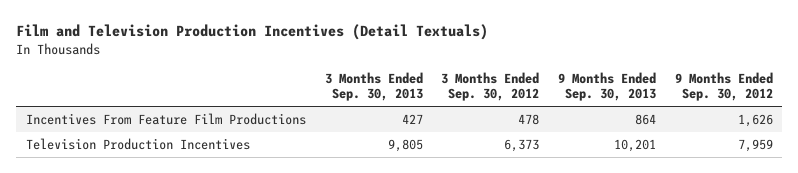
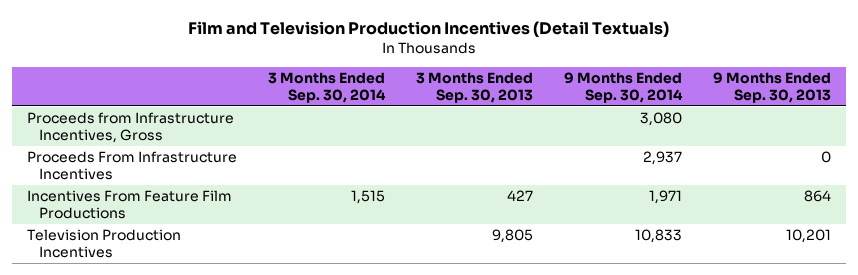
- | 3 Months Ended Sep. 30, 2013 | 3 Months Ended Sep. 30, 2012 | 9 Months Ended Sep. 30, 2013 | 9 Months Ended Sep. 30, 2012
+ | 3 Months Ended Sep. 30, 2014 | 3 Months Ended Sep. 30, 2013 | 9 Months Ended Sep. 30, 2014 | 9 Months Ended Sep. 30, 2013
+ Proceeds from Infrastructure Incentives, Gross | | | 3,080 |
+ Proceeds From Infrastructure Incentives | | | 2,937 | 0

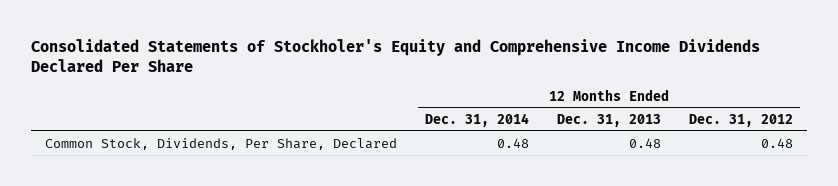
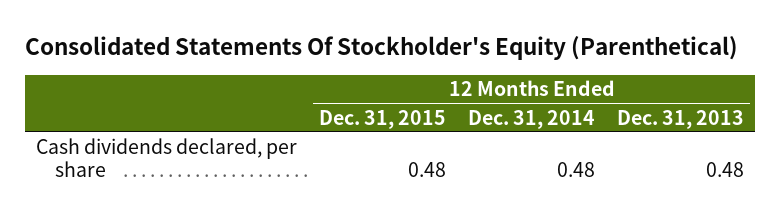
- Consolidated Statements of Stockholer's Equity and Comprehensive Income Dividends Declared Per Share
+ Consolidated Statements Of Stockholder's Equity (Parenthetical)
- | 12 Months Ended Dec. 31, 2014 | 12 Months Ended Dec. 31, 2013 | 12 Months Ended Dec. 31, 2012
+ | 12 Months Ended Dec. 31, 2015 | 12 Months Ended Dec. 31, 2014 | 12 Months Ended Dec. 31, 2013
- Common Stock, Dividends, Per Share, Declared | 0.48 | 0.48 | 0.48
+ Cash dividends declared, per share | 0.48 | 0.48 | 0.48

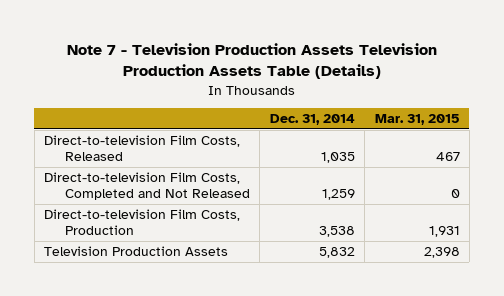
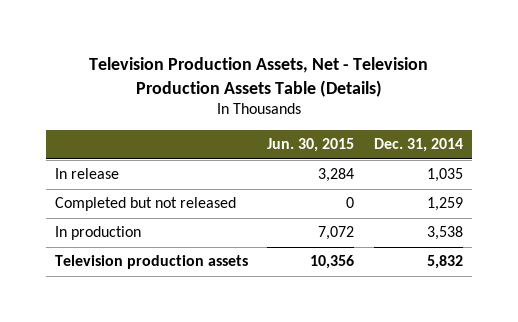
- Note 7 - Television Production Assets Television Production Assets Table (Details)
+ Television Production Assets, Net - Television Production Assets Table (Details)
- | Dec. 31, 2014 | Mar. 31, 2015
+ | Jun. 30, 2015 | Dec. 31, 2014
- Direct-to-television Film Costs, Released | 1,035 | 467
- Direct-to-television Film Costs, Completed and Not Released | 1,259 | 0
- Direct-to-television Film Costs, Production | 3,538 | 1,931
- Television Production Assets | 5,832 | 2,398
+ In release | 3,284 | 1,035
+ Completed but not released | 0 | 1,259
+ In production | 7,072 | 3,538
+ Television production assets | 10,356 | 5,832

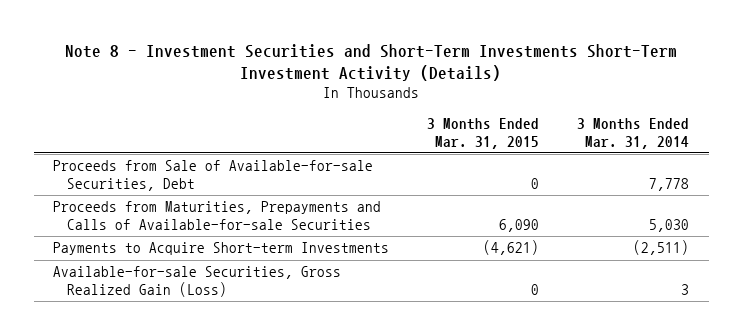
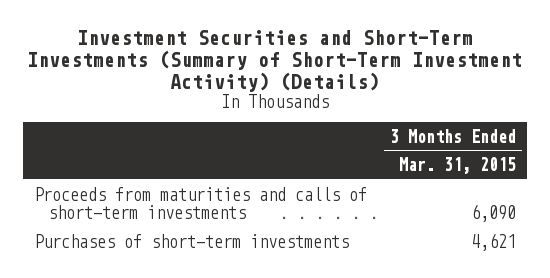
- Note 8 - Investment Securities and Short-Term Investments Short-Term Investment Activity (Details)
+ Investment Securities and Short-Term Investments (Summary of Short-Term Investment Activity) (Details)
- | 3 Months Ended Mar. 31, 2015 | 3 Months Ended Mar. 31, 2014
+ | 3 Months Ended Mar. 31, 2015
- Proceeds from Sale of Available-for-sale Securities, Debt | 0 | 7,778
- Proceeds from Maturities, Prepayments and Calls of Available-for-sale Securities | 6,090 | 5,030
- Payments to Acquire Short-term Investments | (4,621) | (2,511)
- Available-for-sale Securities, Gross Realized Gain (Loss) | 0 | 3
+ Proceeds from maturities and calls of short-term investments | 6,090
+ Purchases of short-term investments | 4,621

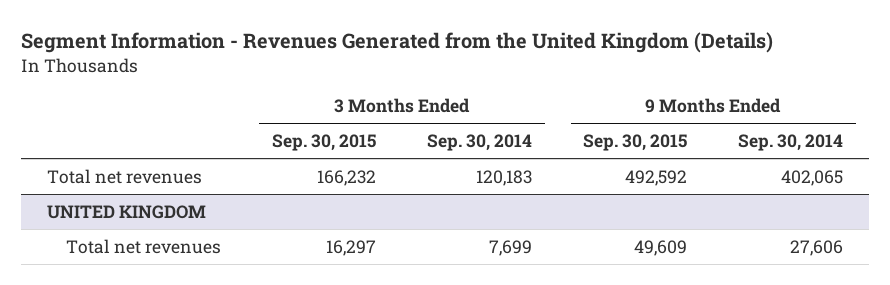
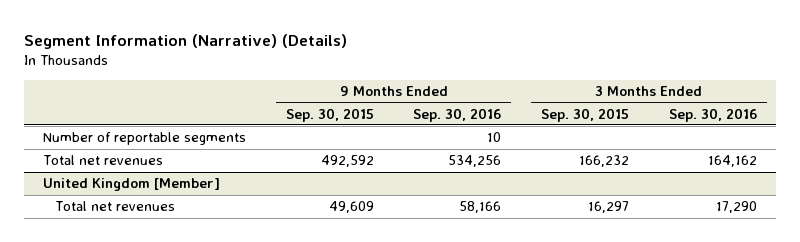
- Segment Information - Revenues Generated from the United Kingdom (Details)
+ Segment Information (Narrative) (Details)
- | 3 Months Ended Sep. 30, 2015 | 3 Months Ended Sep. 30, 2014 | 9 Months Ended Sep. 30, 2015 | 9 Months Ended Sep. 30, 2014
+ | 9 Months Ended Sep. 30, 2015 | 9 Months Ended Sep. 30, 2016 | 3 Months Ended Sep. 30, 2015 | 3 Months Ended Sep. 30, 2016
+ Number of reportable segments | | 10 | |
- UNITED KINGDOM
+ United Kingdom [Member]

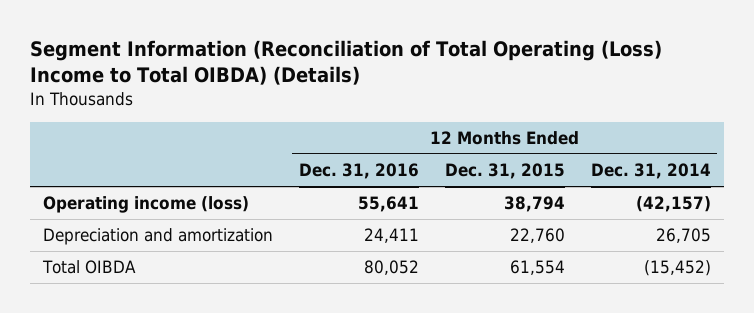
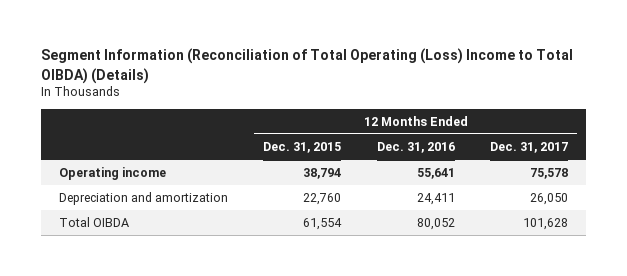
- | 12 Months Ended Dec. 31, 2016 | 12 Months Ended Dec. 31, 2015 | 12 Months Ended Dec. 31, 2014
+ | 12 Months Ended Dec. 31, 2015 | 12 Months Ended Dec. 31, 2016 | 12 Months Ended Dec. 31, 2017
- Operating income (loss) | 55,641 | 38,794 | (42,157)
+ Operating income | 38,794 | 55,641 | 75,578

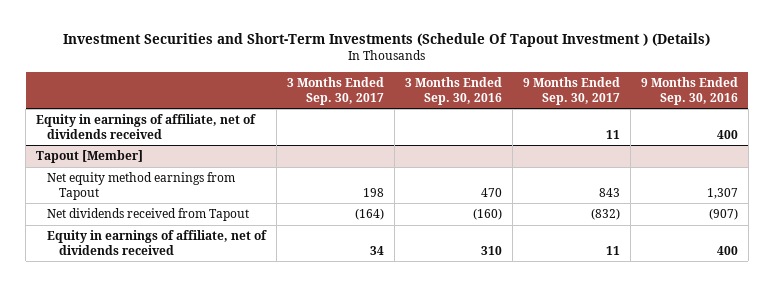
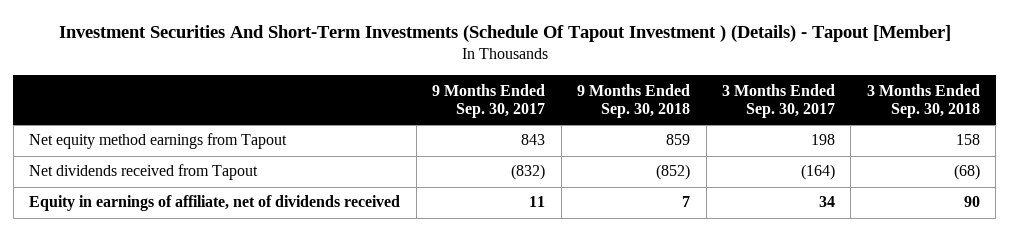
- Investment Securities and Short-Term Investments (Schedule Of Tapout Investment ) (Details)
+ Investment Securities And Short-Term Investments (Schedule Of Tapout Investment ) (Details) - Tapout [Member]
- | 3 Months Ended Sep. 30, 2017 | 3 Months Ended Sep. 30, 2016 | 9 Months Ended Sep. 30, 2017 | 9 Months Ended Sep. 30, 2016
+ | 9 Months Ended Sep. 30, 2017 | 9 Months Ended Sep. 30, 2018 | 3 Months Ended Sep. 30, 2017 | 3 Months Ended Sep. 30, 2018
- Equity in earnings of affiliate, net of dividends received | | | 11 | 400
- Tapout [Member]

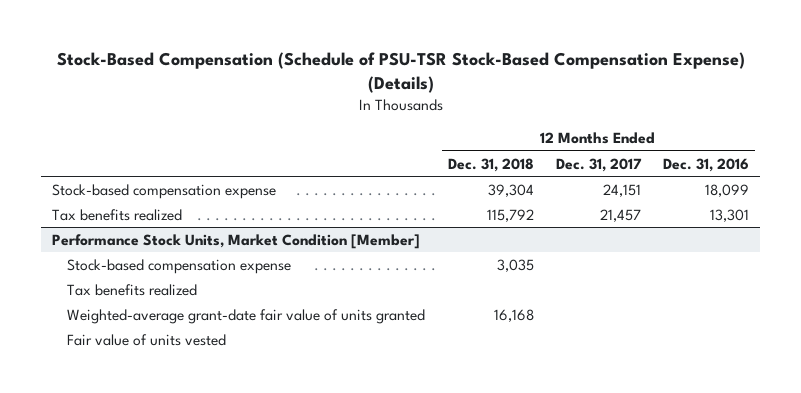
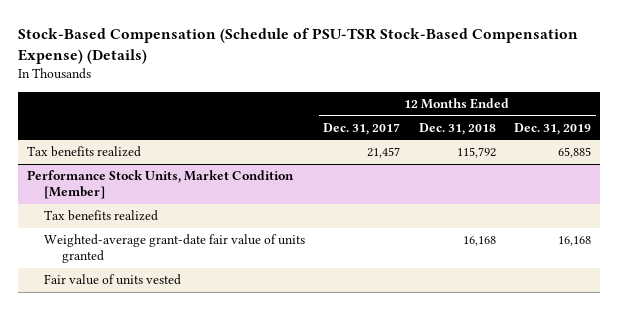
- | 12 Months Ended Dec. 31, 2018 | 12 Months Ended Dec. 31, 2017 | 12 Months Ended Dec. 31, 2016
+ | 12 Months Ended Dec. 31, 2017 | 12 Months Ended Dec. 31, 2018 | 12 Months Ended Dec. 31, 2019
- Stock-based compensation expense | 39,304 | 24,151 | 18,099
@ Performance Stock Units, Market Condition [Member]
- Stock-based compensation expense | 3,035 | |

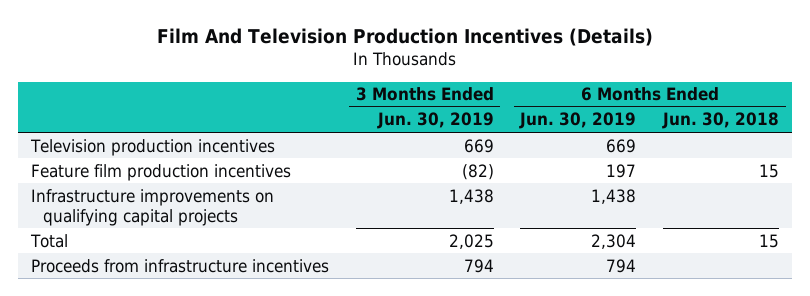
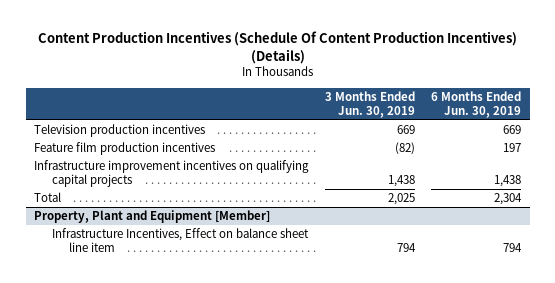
- Film And Television Production Incentives (Details)
+ Content Production Incentives (Schedule Of Content Production Incentives) (Details)
- | 3 Months Ended Jun. 30, 2019 | 6 Months Ended Jun. 30, 2019 | 6 Months Ended Jun. 30, 2018
+ | 3 Months Ended Jun. 30, 2019 | 6 Months Ended Jun. 30, 2019
- Infrastructure improvements on qualifying capital projects | 1,438 | 1,438 |
+ Infrastructure improvement incentives on qualifying capital projects | 1,438 | 1,438
- Proceeds from infrastructure incentives | 794 | 794 |
+ Property, Plant and Equipment [Member]
+ Infrastructure Incentives, Effect on balance sheet line item | 794 | 794

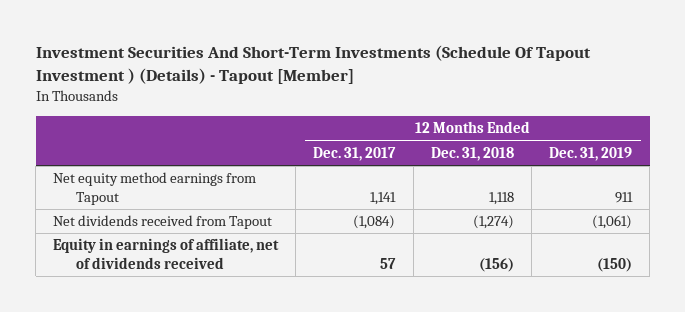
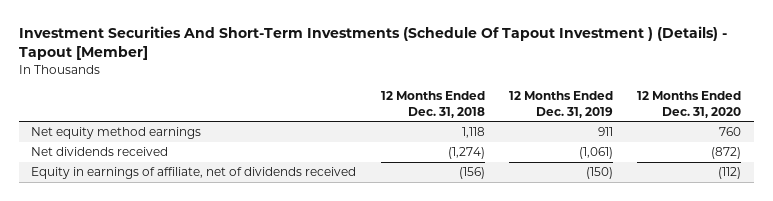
- | 12 Months Ended Dec. 31, 2017 | 12 Months Ended Dec. 31, 2018 | 12 Months Ended Dec. 31, 2019
+ | 12 Months Ended Dec. 31, 2018 | 12 Months Ended Dec. 31, 2019 | 12 Months Ended Dec. 31, 2020
- Net equity method earnings from Tapout | 1,141 | 1,118 | 911
- Net dividends received from Tapout | (1,084) | (1,274) | (1,061)
+ Net equity method earnings | 1,118 | 911 | 760
+ Net dividends received | (1,274) | (1,061) | (872)

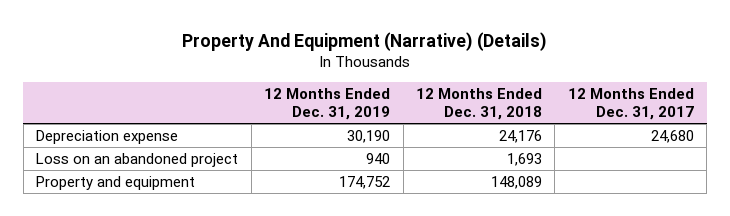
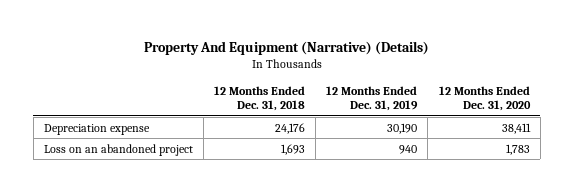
- | 12 Months Ended Dec. 31, 2019 | 12 Months Ended Dec. 31, 2018 | 12 Months Ended Dec. 31, 2017
+ | 12 Months Ended Dec. 31, 2018 | 12 Months Ended Dec. 31, 2019 | 12 Months Ended Dec. 31, 2020
- Property and equipment | 174,752 | 148,089 |

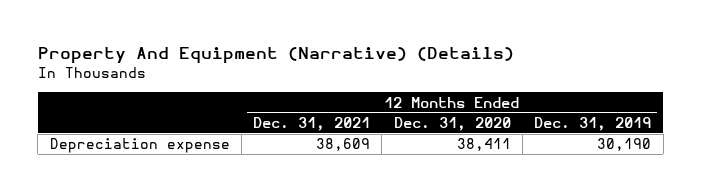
- | 12 Months Ended Dec. 31, 2018 | 12 Months Ended Dec. 31, 2019 | 12 Months Ended Dec. 31, 2020
+ | 12 Months Ended Dec. 31, 2021 | 12 Months Ended Dec. 31, 2020 | 12 Months Ended Dec. 31, 2019
- Loss on an abandoned project | 1,693 | 940 | 1,783

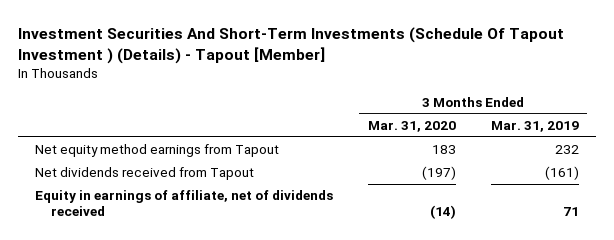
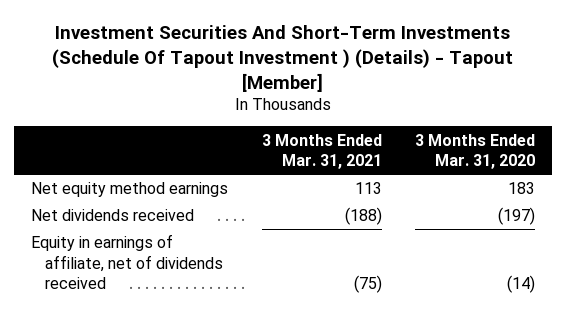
- | 3 Months Ended Mar. 31, 2020 | 3 Months Ended Mar. 31, 2019
+ | 3 Months Ended Mar. 31, 2021 | 3 Months Ended Mar. 31, 2020
- Net equity method earnings from Tapout | 183 | 232
- Net dividends received from Tapout | (197) | (161)
+ Net equity method earnings | 113 | 183
+ Net dividends received | (188) | (197)

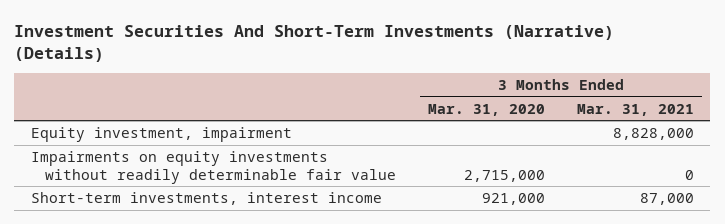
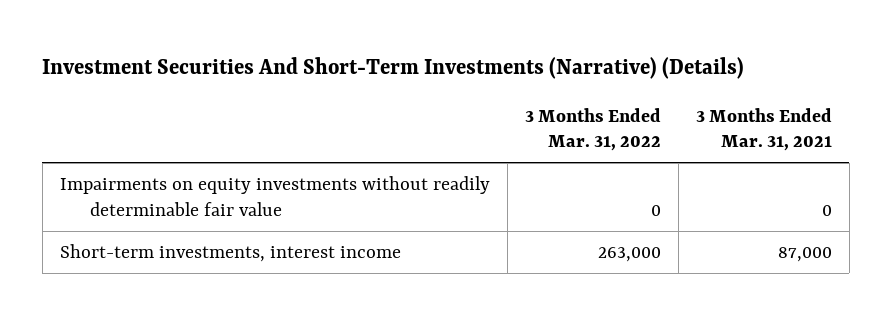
- | 3 Months Ended Mar. 31, 2020 | 3 Months Ended Mar. 31, 2021
+ | 3 Months Ended Mar. 31, 2022 | 3 Months Ended Mar. 31, 2021
- Equity investment, impairment | | 8,828,000

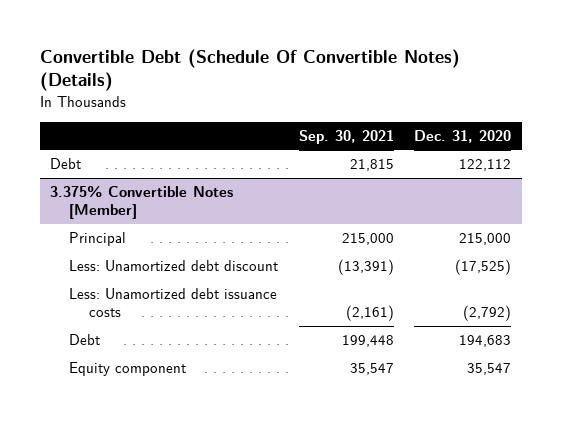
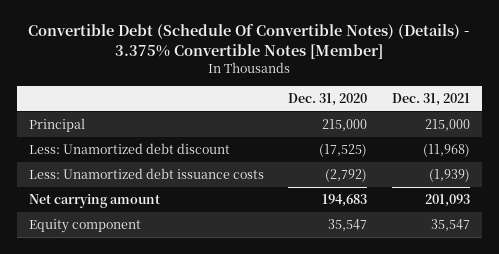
- Convertible Debt (Schedule Of Convertible Notes) (Details)
+ Convertible Debt (Schedule Of Convertible Notes) (Details) - 3.375% Convertible Notes [Member]
- | Sep. 30, 2021 | Dec. 31, 2020
+ | Dec. 31, 2020 | Dec. 31, 2021
- Debt | 21,815 | 122,112
- 3.375% Convertible Notes [Member]
- Debt | 199,448 | 194,683
+ Net carrying amount | 194,683 | 201,093

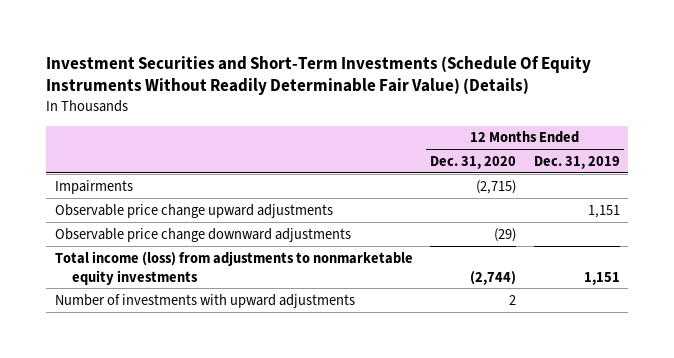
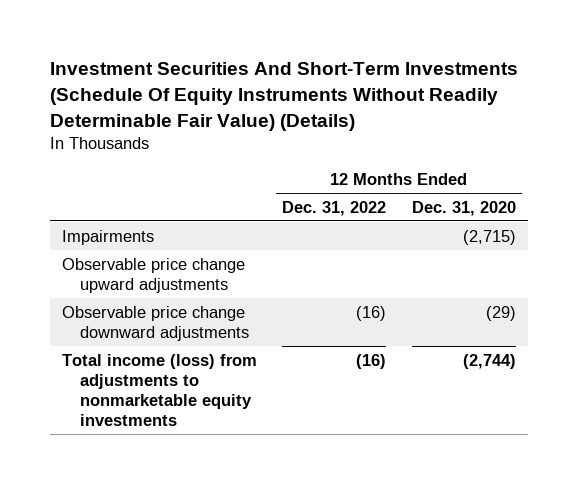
- Investment Securities and Short-Term Investments (Schedule Of Equity Instruments Without Readily Determinable Fair Value) (Details)
+ Investment Securities And Short-Term Investments (Schedule Of Equity Instruments Without Readily Determinable Fair Value) (Details)
- | 12 Months Ended Dec. 31, 2020 | 12 Months Ended Dec. 31, 2019
+ | 12 Months Ended Dec. 31, 2022 | 12 Months Ended Dec. 31, 2020
- Number of investments with upward adjustments | 2 |

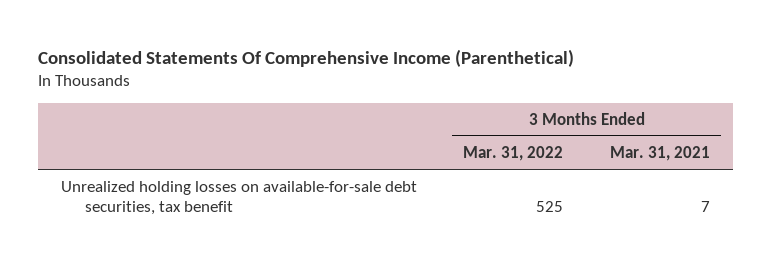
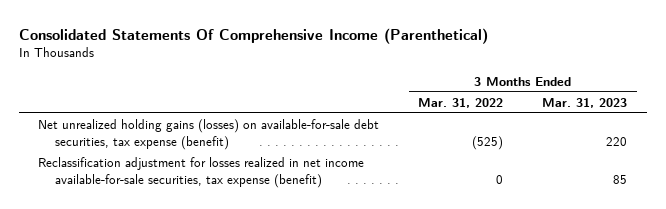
- | 3 Months Ended Mar. 31, 2022 | 3 Months Ended Mar. 31, 2021
+ | 3 Months Ended Mar. 31, 2022 | 3 Months Ended Mar. 31, 2023
- Unrealized holding losses on available-for-sale debt securities, tax benefit | 525 | 7
+ Net unrealized holding gains (losses) on available-for-sale debt securities, tax expense (benefit) | (525) | 220
+ Reclassification adjustment for losses realized in net income available-for-sale securities, tax expense (benefit) | 0 | 85

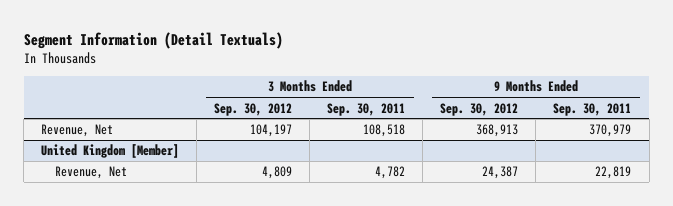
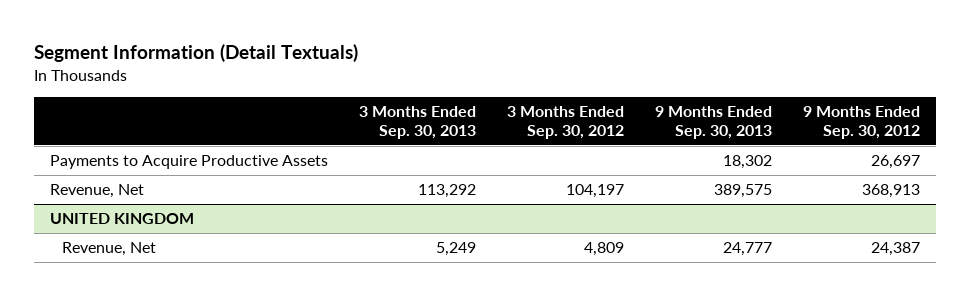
- | 3 Months Ended Sep. 30, 2012 | 3 Months Ended Sep. 30, 2011 | 9 Months Ended Sep. 30, 2012 | 9 Months Ended Sep. 30, 2011
+ | 3 Months Ended Sep. 30, 2013 | 3 Months Ended Sep. 30, 2012 | 9 Months Ended Sep. 30, 2013 | 9 Months Ended Sep. 30, 2012
+ Payments to Acquire Productive Assets | | | 18,302 | 26,697
- United Kingdom [Member]
+ UNITED KINGDOM

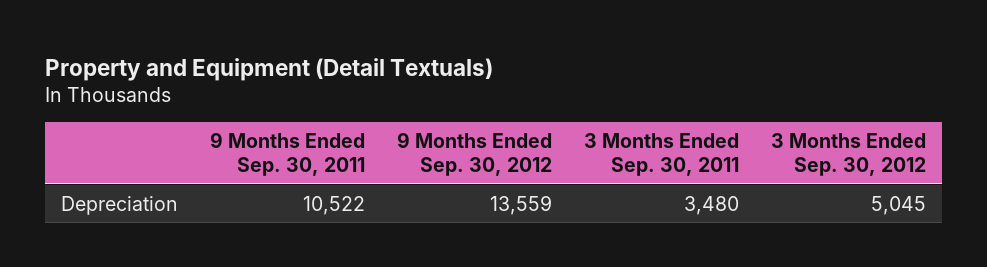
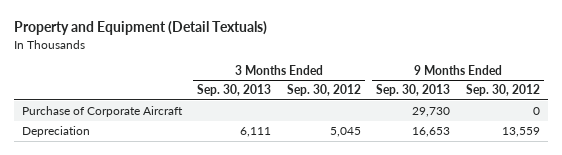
- | 9 Months Ended Sep. 30, 2011 | 9 Months Ended Sep. 30, 2012 | 3 Months Ended Sep. 30, 2011 | 3 Months Ended Sep. 30, 2012
+ | 3 Months Ended Sep. 30, 2013 | 3 Months Ended Sep. 30, 2012 | 9 Months Ended Sep. 30, 2013 | 9 Months Ended Sep. 30, 2012
+ Purchase of Corporate Aircraft | | | 29,730 | 0

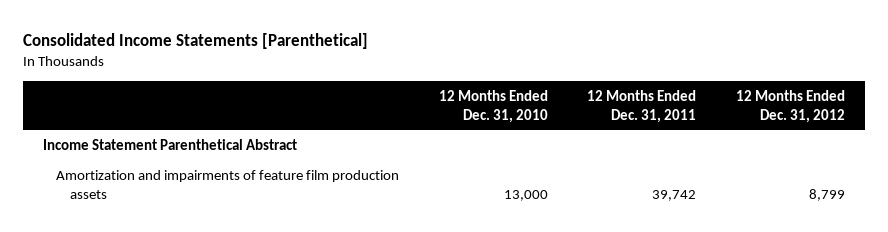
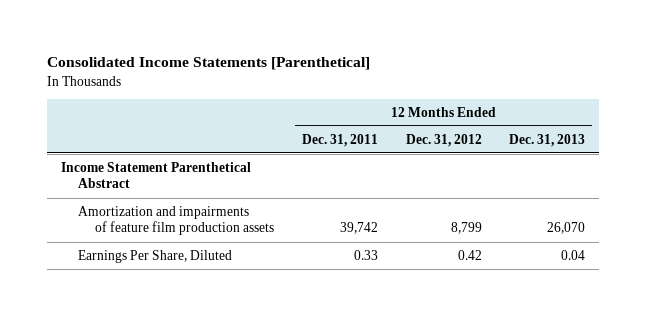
- | 12 Months Ended Dec. 31, 2010 | 12 Months Ended Dec. 31, 2011 | 12 Months Ended Dec. 31, 2012
+ | 12 Months Ended Dec. 31, 2011 | 12 Months Ended Dec. 31, 2012 | 12 Months Ended Dec. 31, 2013
+ Earnings Per Share, Diluted | 0.33 | 0.42 | 0.04

